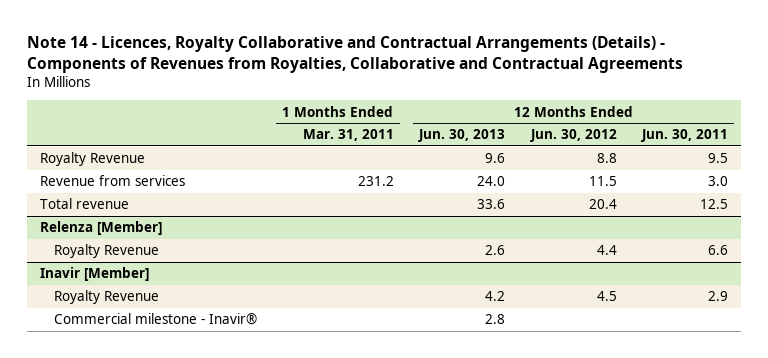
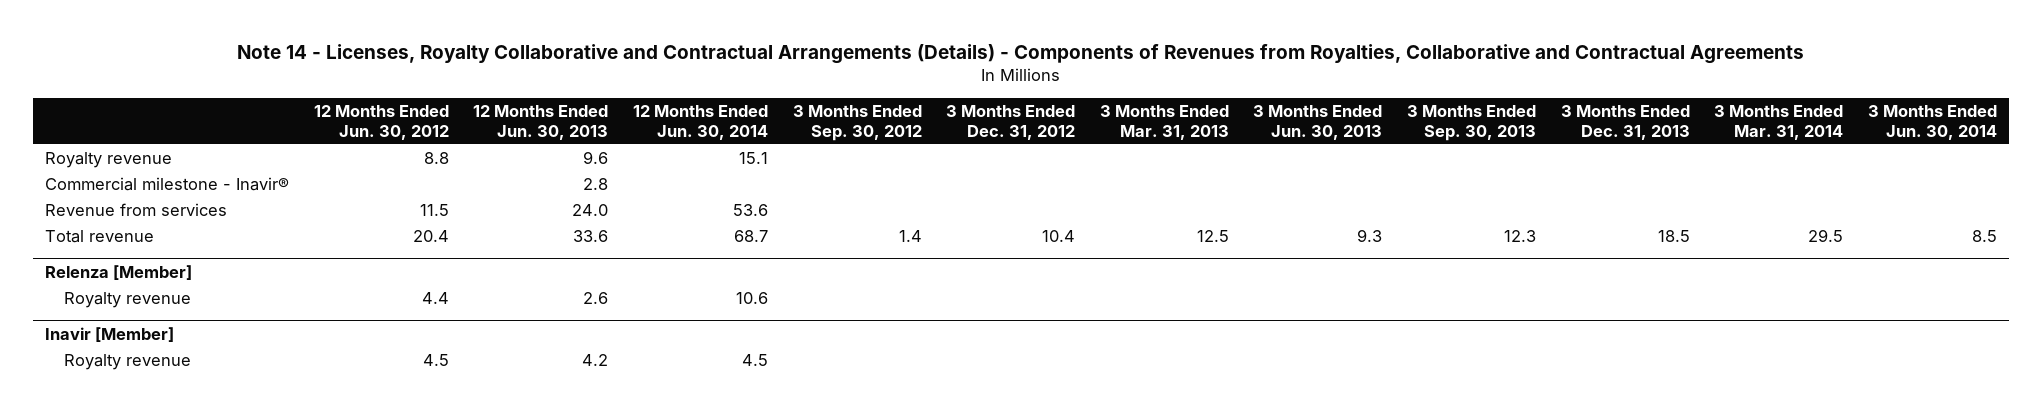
- Note 14 - Licences, Royalty Collaborative and Contractual Arrangements (Details) - Components of Revenues from Royalties, Collaborative and Contractual Agreements
+ Note 14 - Licenses, Royalty Collaborative and Contractual Arrangements (Details) - Components of Revenues from Royalties, Collaborative and Contractual Agreements
- | 1 Months Ended Mar. 31, 2011 | 12 Months Ended Jun. 30, 2013 | 12 Months Ended Jun. 30, 2012 | 12 Months Ended Jun. 30, 2011
+ | 12 Months Ended Jun. 30, 2012 | 12 Months Ended Jun. 30, 2013 | 12 Months Ended Jun. 30, 2014 | 3 Months Ended Sep. 30, 2012 | 3 Months Ended Dec. 31, 2012 | 3 Months Ended Mar. 31, 2013 | 3 Months Ended Jun. 30, 2013 | 3 Months Ended Sep. 30, 2013 | 3 Months Ended Dec. 31, 2013 | 3 Months Ended Mar. 31, 2014 | 3 Months Ended Jun. 30, 2014
- Royalty Revenue | | 9.6 | 8.8 | 9.5
+ Royalty revenue | 8.8 | 9.6 | 15.1 | | | | | | | |
+ Commercial milestone - Inavir® | | 2.8 | | | | | | | | |
@ Relenza [Member]
- Royalty Revenue | | 2.6 | 4.4 | 6.6
+ Royalty revenue | 4.4 | 2.6 | 10.6 | | | | | | | |
@ Inavir [Member]
- Royalty Revenue | | 4.2 | 4.5 | 2.9
- Commercial milestone - Inavir® | | 2.8 | |
+ Royalty revenue | 4.5 | 4.2 | 4.5 | | | | | | | |

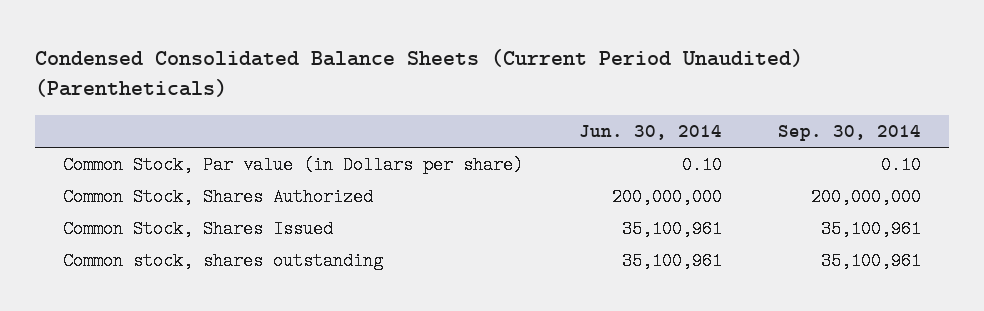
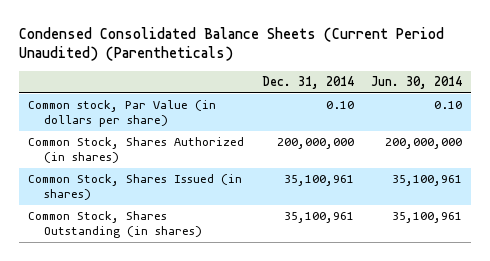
- | Jun. 30, 2014 | Sep. 30, 2014
+ | Dec. 31, 2014 | Jun. 30, 2014
- Common Stock, Par value (in Dollars per share) | 0.10 | 0.10
- Common Stock, Shares Authorized | 200,000,000 | 200,000,000
- Common Stock, Shares Issued | 35,100,961 | 35,100,961
- Common stock, shares outstanding | 35,100,961 | 35,100,961
+ Common stock, Par Value (in dollars per share) | 0.10 | 0.10
+ Common Stock, Shares Authorized (in shares) | 200,000,000 | 200,000,000
+ Common Stock, Shares Issued (in shares) | 35,100,961 | 35,100,961
+ Common Stock, Shares Outstanding (in shares) | 35,100,961 | 35,100,961

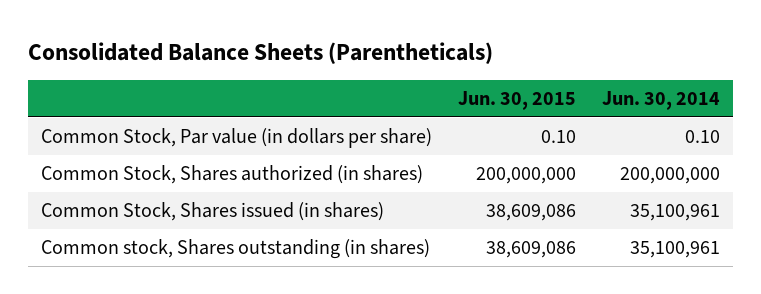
- Condensed Consolidated Balance Sheets (Current Period Unaudited) (Parentheticals)
+ Consolidated Balance Sheets (Parentheticals)
- | Dec. 31, 2014 | Jun. 30, 2014
+ | Jun. 30, 2015 | Jun. 30, 2014
- Common stock, Par Value (in dollars per share) | 0.10 | 0.10
- Common Stock, Shares Authorized (in shares) | 200,000,000 | 200,000,000
- Common Stock, Shares Issued (in shares) | 35,100,961 | 35,100,961
- Common Stock, Shares Outstanding (in shares) | 35,100,961 | 35,100,961
+ Common Stock, Par value (in dollars per share) | 0.10 | 0.10
+ Common Stock, Shares authorized (in shares) | 200,000,000 | 200,000,000
+ Common Stock, Shares issued (in shares) | 38,609,086 | 35,100,961
+ Common stock, Shares outstanding (in shares) | 38,609,086 | 35,100,961

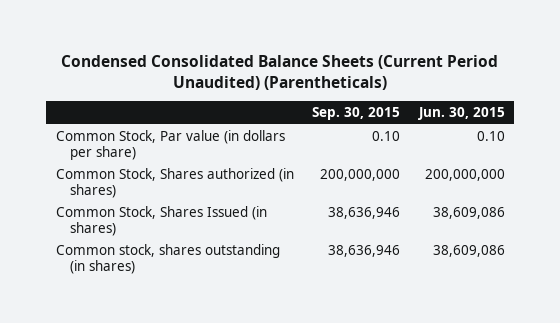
- Consolidated Balance Sheets (Parentheticals)
+ Condensed Consolidated Balance Sheets (Current Period Unaudited) (Parentheticals)
- | Jun. 30, 2015 | Jun. 30, 2014
+ | Sep. 30, 2015 | Jun. 30, 2015
- Common Stock, Shares issued (in shares) | 38,609,086 | 35,100,961
- Common stock, Shares outstanding (in shares) | 38,609,086 | 35,100,961
+ Common Stock, Shares Issued (in shares) | 38,636,946 | 38,609,086
+ Common stock, shares outstanding (in shares) | 38,636,946 | 38,609,086

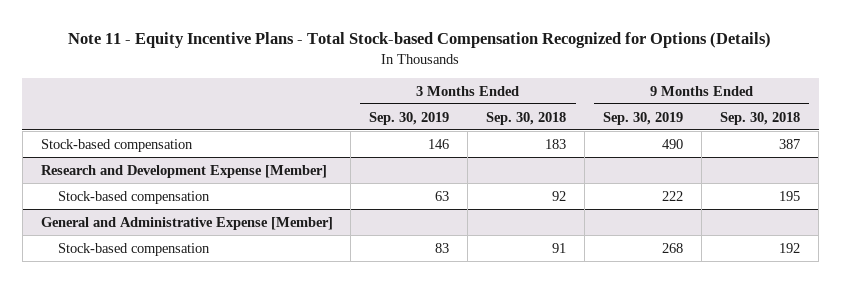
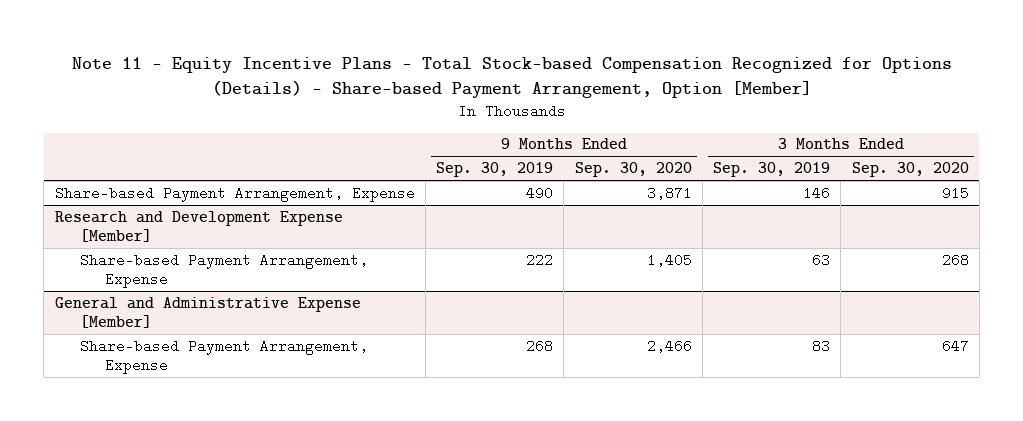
- Note 11 - Equity Incentive Plans - Total Stock-based Compensation Recognized for Options (Details)
+ Note 11 - Equity Incentive Plans - Total Stock-based Compensation Recognized for Options (Details) - Share-based Payment Arrangement, Option [Member]
- | 3 Months Ended Sep. 30, 2019 | 3 Months Ended Sep. 30, 2018 | 9 Months Ended Sep. 30, 2019 | 9 Months Ended Sep. 30, 2018
+ | 9 Months Ended Sep. 30, 2019 | 9 Months Ended Sep. 30, 2020 | 3 Months Ended Sep. 30, 2019 | 3 Months Ended Sep. 30, 2020
- Stock-based compensation | 146 | 183 | 490 | 387
+ Share-based Payment Arrangement, Expense | 490 | 3,871 | 146 | 915
@ Research and Development Expense [Member]
- Stock-based compensation | 63 | 92 | 222 | 195
+ Share-based Payment Arrangement, Expense | 222 | 1,405 | 63 | 268
@ General and Administrative Expense [Member]
- Stock-based compensation | 83 | 91 | 268 | 192
+ Share-based Payment Arrangement, Expense | 268 | 2,466 | 83 | 647

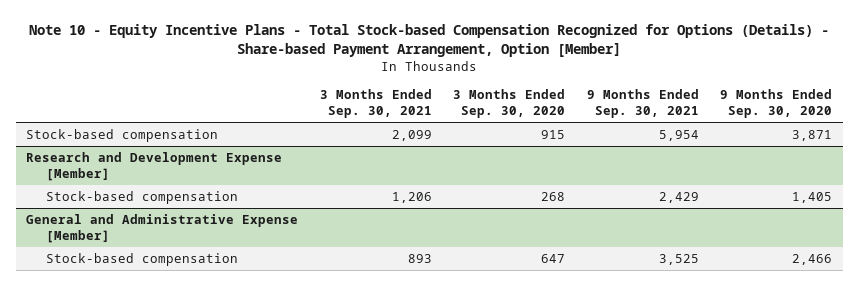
- Note 11 - Equity Incentive Plans - Total Stock-based Compensation Recognized for Options (Details) - Share-based Payment Arrangement, Option [Member]
+ Note 10 - Equity Incentive Plans - Total Stock-based Compensation Recognized for Options (Details) - Share-based Payment Arrangement, Option [Member]
- | 9 Months Ended Sep. 30, 2019 | 9 Months Ended Sep. 30, 2020 | 3 Months Ended Sep. 30, 2019 | 3 Months Ended Sep. 30, 2020
+ | 3 Months Ended Sep. 30, 2021 | 3 Months Ended Sep. 30, 2020 | 9 Months Ended Sep. 30, 2021 | 9 Months Ended Sep. 30, 2020
- Share-based Payment Arrangement, Expense | 490 | 3,871 | 146 | 915
+ Stock-based compensation | 2,099 | 915 | 5,954 | 3,871
@ Research and Development Expense [Member]
- Share-based Payment Arrangement, Expense | 222 | 1,405 | 63 | 268
+ Stock-based compensation | 1,206 | 268 | 2,429 | 1,405
@ General and Administrative Expense [Member]
- Share-based Payment Arrangement, Expense | 268 | 2,466 | 83 | 647
+ Stock-based compensation | 893 | 647 | 3,525 | 2,466

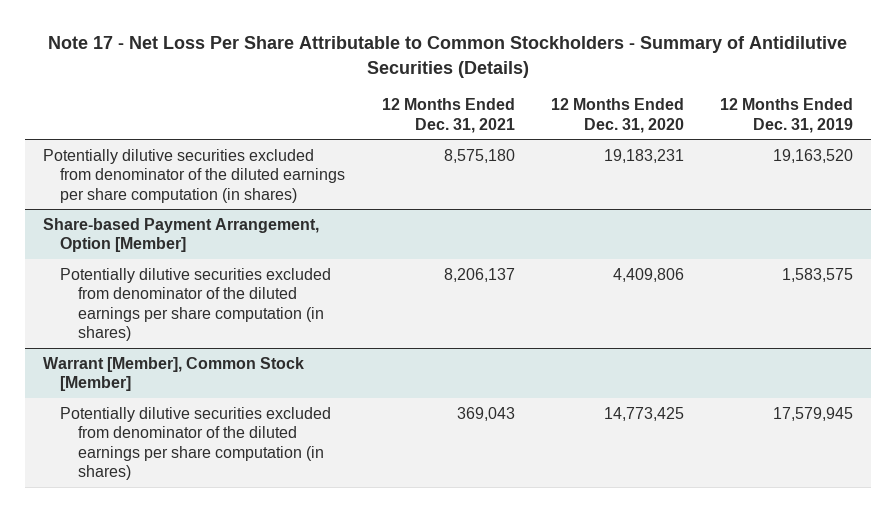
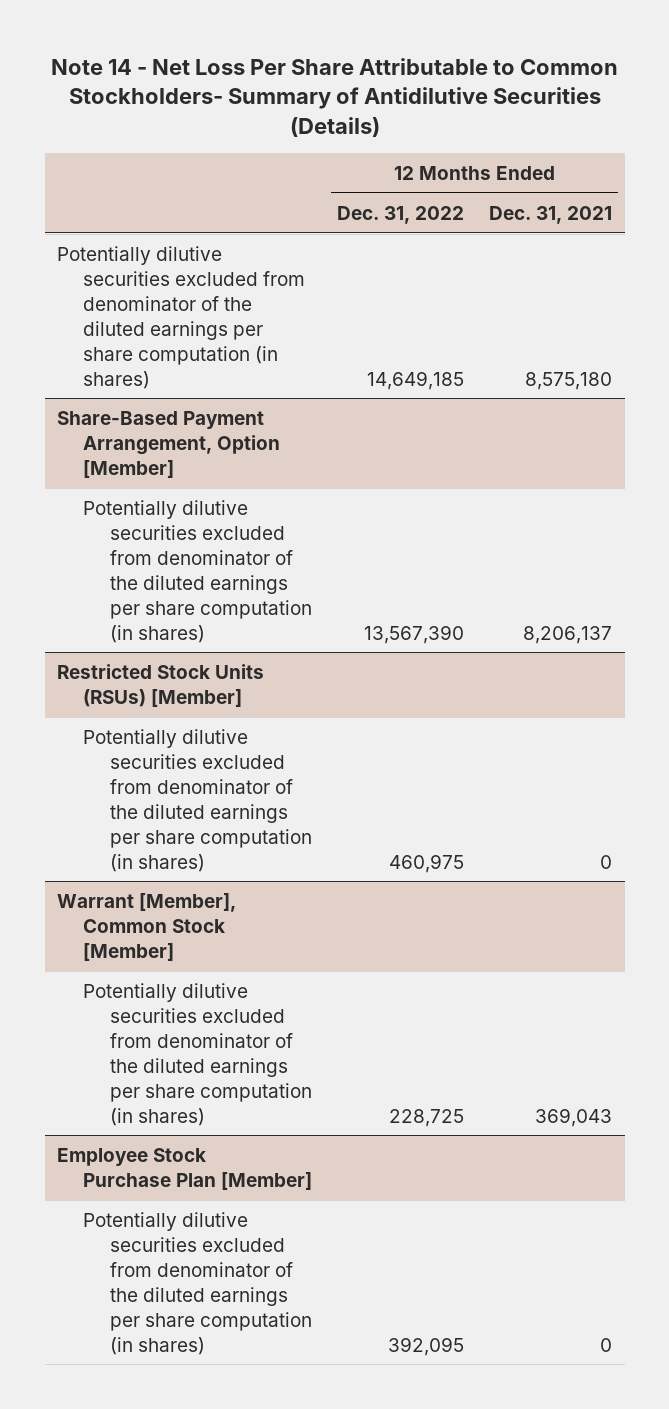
- Note 17 - Net Loss Per Share Attributable to Common Stockholders - Summary of Antidilutive Securities (Details)
+ Note 14 - Net Loss Per Share Attributable to Common Stockholders- Summary of Antidilutive Securities (Details)
- | 12 Months Ended Dec. 31, 2021 | 12 Months Ended Dec. 31, 2020 | 12 Months Ended Dec. 31, 2019
+ | 12 Months Ended Dec. 31, 2022 | 12 Months Ended Dec. 31, 2021
- Share-based Payment Arrangement, Option [Member]
+ Share-Based Payment Arrangement, Option [Member]
+ Restricted Stock Units (RSUs) [Member]
+ Potentially dilutive securities excluded from denominator of the diluted earnings per share computation (in shares) | 460,975 | 0
+ Employee Stock Purchase Plan [Member]
+ Potentially dilutive securities excluded from denominator of the diluted earnings per share computation (in shares) | 392,095 | 0

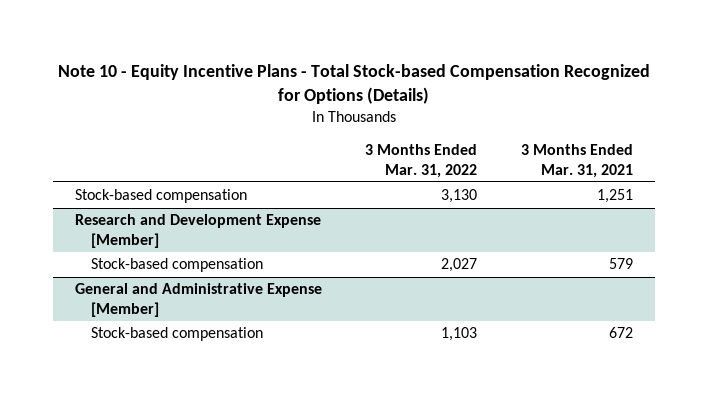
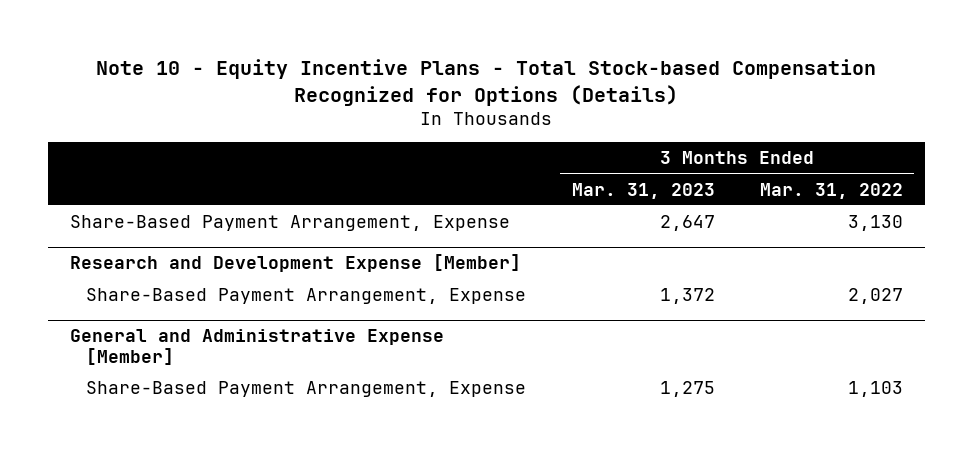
- | 3 Months Ended Mar. 31, 2022 | 3 Months Ended Mar. 31, 2021
+ | 3 Months Ended Mar. 31, 2023 | 3 Months Ended Mar. 31, 2022
- Stock-based compensation | 3,130 | 1,251
+ Share-Based Payment Arrangement, Expense | 2,647 | 3,130
@ Research and Development Expense [Member]
- Stock-based compensation | 2,027 | 579
+ Share-Based Payment Arrangement, Expense | 1,372 | 2,027
@ General and Administrative Expense [Member]
- Stock-based compensation | 1,103 | 672
+ Share-Based Payment Arrangement, Expense | 1,275 | 1,103

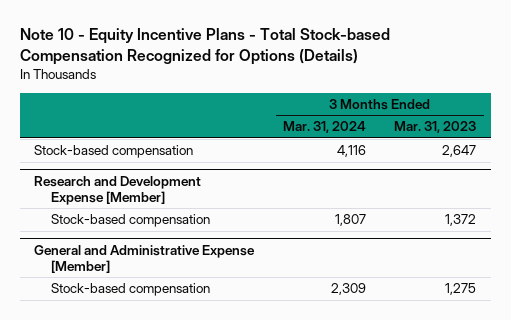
- | 3 Months Ended Mar. 31, 2023 | 3 Months Ended Mar. 31, 2022
+ | 3 Months Ended Mar. 31, 2024 | 3 Months Ended Mar. 31, 2023
- Share-Based Payment Arrangement, Expense | 2,647 | 3,130
+ Stock-based compensation | 4,116 | 2,647
@ Research and Development Expense [Member]
- Share-Based Payment Arrangement, Expense | 1,372 | 2,027
+ Stock-based compensation | 1,807 | 1,372
@ General and Administrative Expense [Member]
- Share-Based Payment Arrangement, Expense | 1,275 | 1,103
+ Stock-based compensation | 2,309 | 1,275

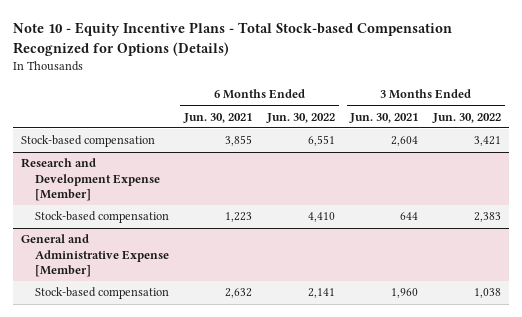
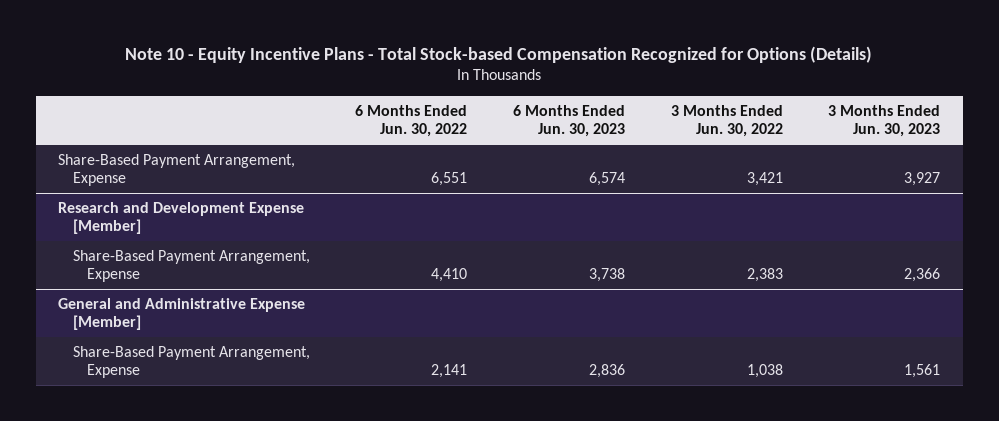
- | 6 Months Ended Jun. 30, 2021 | 6 Months Ended Jun. 30, 2022 | 3 Months Ended Jun. 30, 2021 | 3 Months Ended Jun. 30, 2022
+ | 6 Months Ended Jun. 30, 2022 | 6 Months Ended Jun. 30, 2023 | 3 Months Ended Jun. 30, 2022 | 3 Months Ended Jun. 30, 2023
- Stock-based compensation | 3,855 | 6,551 | 2,604 | 3,421
+ Share-Based Payment Arrangement, Expense | 6,551 | 6,574 | 3,421 | 3,927
@ Research and Development Expense [Member]
- Stock-based compensation | 1,223 | 4,410 | 644 | 2,383
+ Share-Based Payment Arrangement, Expense | 4,410 | 3,738 | 2,383 | 2,366
@ General and Administrative Expense [Member]
- Stock-based compensation | 2,632 | 2,141 | 1,960 | 1,038
+ Share-Based Payment Arrangement, Expense | 2,141 | 2,836 | 1,038 | 1,561

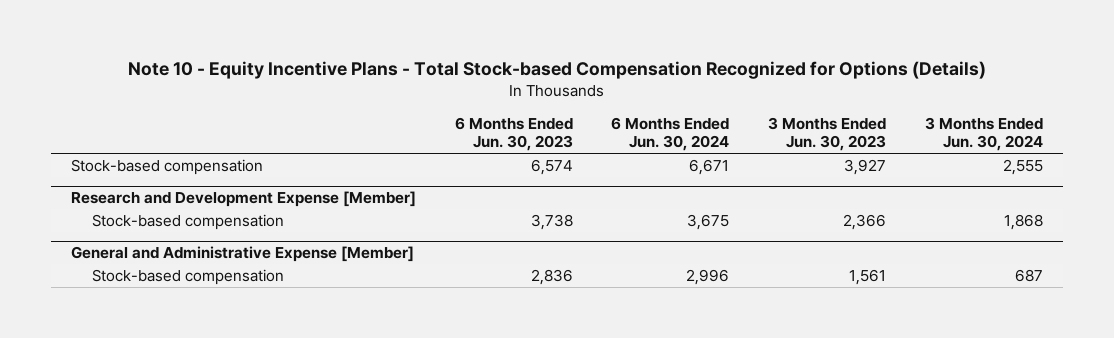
- | 6 Months Ended Jun. 30, 2022 | 6 Months Ended Jun. 30, 2023 | 3 Months Ended Jun. 30, 2022 | 3 Months Ended Jun. 30, 2023
+ | 6 Months Ended Jun. 30, 2023 | 6 Months Ended Jun. 30, 2024 | 3 Months Ended Jun. 30, 2023 | 3 Months Ended Jun. 30, 2024
- Share-Based Payment Arrangement, Expense | 6,551 | 6,574 | 3,421 | 3,927
+ Stock-based compensation | 6,574 | 6,671 | 3,927 | 2,555
@ Research and Development Expense [Member]
- Share-Based Payment Arrangement, Expense | 4,410 | 3,738 | 2,383 | 2,366
+ Stock-based compensation | 3,738 | 3,675 | 2,366 | 1,868
@ General and Administrative Expense [Member]
- Share-Based Payment Arrangement, Expense | 2,141 | 2,836 | 1,038 | 1,561
+ Stock-based compensation | 2,836 | 2,996 | 1,561 | 687

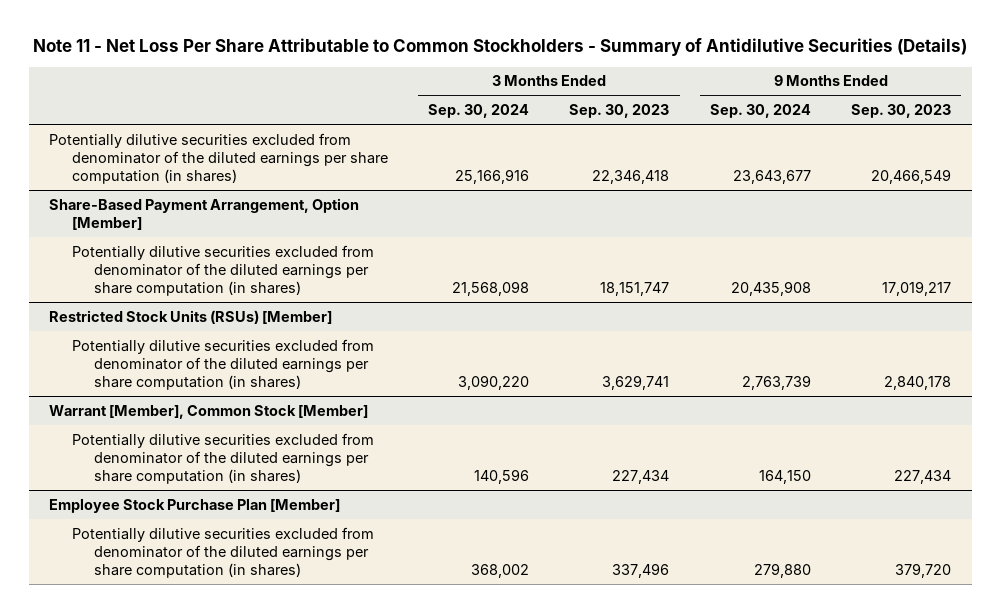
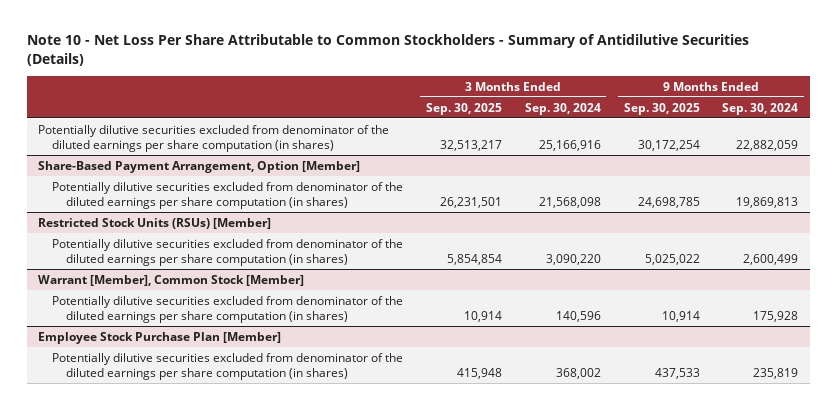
- Note 11 - Net Loss Per Share Attributable to Common Stockholders - Summary of Antidilutive Securities (Details)
+ Note 10 - Net Loss Per Share Attributable to Common Stockholders - Summary of Antidilutive Securities (Details)
- | 3 Months Ended Sep. 30, 2024 | 3 Months Ended Sep. 30, 2023 | 9 Months Ended Sep. 30, 2024 | 9 Months Ended Sep. 30, 2023
+ | 3 Months Ended Sep. 30, 2025 | 3 Months Ended Sep. 30, 2024 | 9 Months Ended Sep. 30, 2025 | 9 Months Ended Sep. 30, 2024
- Potentially dilutive securities excluded from denominator of the diluted earnings per share computation (in shares) | 25,166,916 | 22,346,418 | 23,643,677 | 20,466,549
+ Potentially dilutive securities excluded from denominator of the diluted earnings per share computation (in shares) | 32,513,217 | 25,166,916 | 30,172,254 | 22,882,059
@ Share-Based Payment Arrangement, Option [Member]
- Potentially dilutive securities excluded from denominator of the diluted earnings per share computation (in shares) | 21,568,098 | 18,151,747 | 20,435,908 | 17,019,217
+ Potentially dilutive securities excluded from denominator of the diluted earnings per share computation (in shares) | 26,231,501 | 21,568,098 | 24,698,785 | 19,869,813
@ Restricted Stock Units (RSUs) [Member]
- Potentially dilutive securities excluded from denominator of the diluted earnings per share computation (in shares) | 3,090,220 | 3,629,741 | 2,763,739 | 2,840,178
+ Potentially dilutive securities excluded from denominator of the diluted earnings per share computation (in shares) | 5,854,854 | 3,090,220 | 5,025,022 | 2,600,499
@ Warrant [Member], Common Stock [Member]
- Potentially dilutive securities excluded from denominator of the diluted earnings per share computation (in shares) | 140,596 | 227,434 | 164,150 | 227,434
+ Potentially dilutive securities excluded from denominator of the diluted earnings per share computation (in shares) | 10,914 | 140,596 | 10,914 | 175,928
@ Employee Stock Purchase Plan [Member]
- Potentially dilutive securities excluded from denominator of the diluted earnings per share computation (in shares) | 368,002 | 337,496 | 279,880 | 379,720
+ Potentially dilutive securities excluded from denominator of the diluted earnings per share computation (in shares) | 415,948 | 368,002 | 437,533 | 235,819

